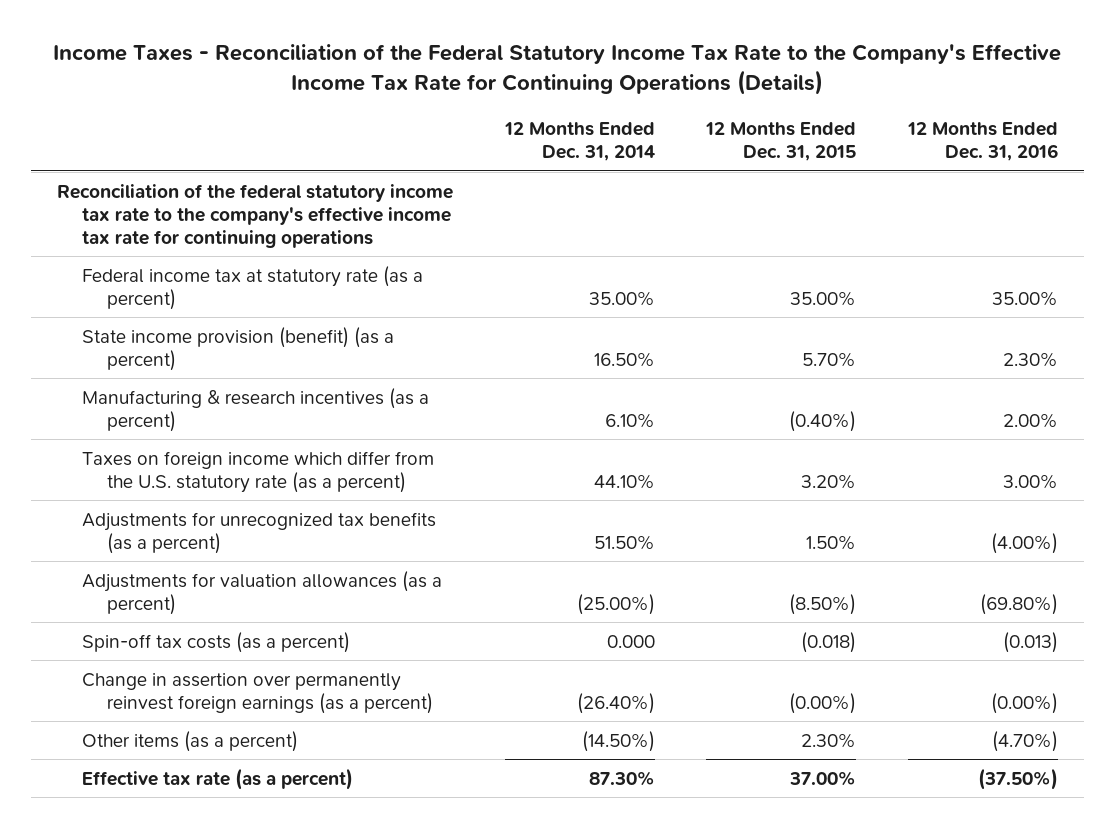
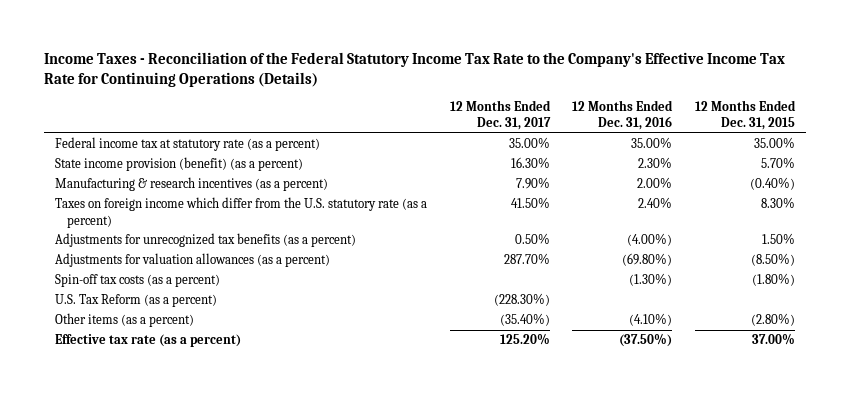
- | 12 Months Ended Dec. 31, 2014 | 12 Months Ended Dec. 31, 2015 | 12 Months Ended Dec. 31, 2016
+ | 12 Months Ended Dec. 31, 2017 | 12 Months Ended Dec. 31, 2016 | 12 Months Ended Dec. 31, 2015
- Reconciliation of the federal statutory income tax rate to the company's effective income tax rate for continuing operations
- Taxes on foreign income which differ from the U.S. statutory rate (as a percent) | 44.10% | 3.20% | 3.00%
+ Taxes on foreign income which differ from the U.S. statutory rate (as a percent) | 41.50% | 2.40% | 8.30%
- Spin-off tax costs (as a percent) | 0.000 | (0.018) | (0.013)
- Change in assertion over permanently reinvest foreign earnings (as a percent) | (26.40%) | (0.00%) | (0.00%)
- Other items (as a percent) | (14.50%) | 2.30% | (4.70%)
+ Spin-off tax costs (as a percent) | | (1.30%) | (1.80%)
+ U.S. Tax Reform (as a percent) | (228.30%) | |
+ Other items (as a percent) | (35.40%) | (4.10%) | (2.80%)

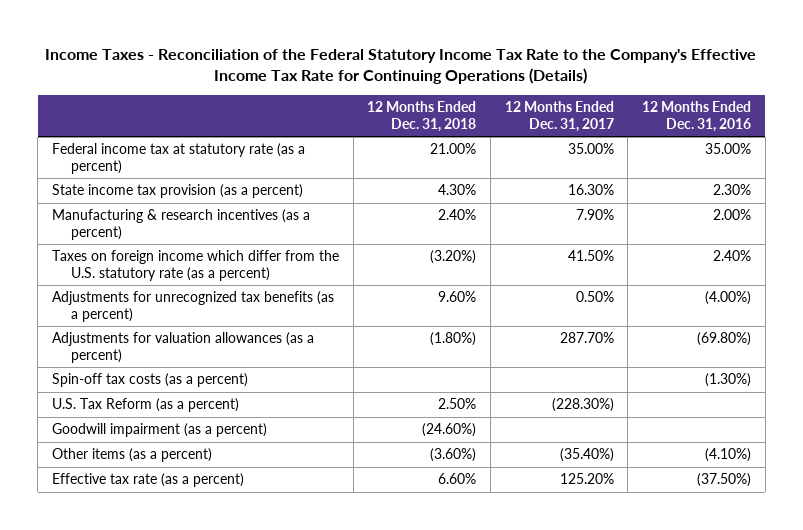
- | 12 Months Ended Dec. 31, 2017 | 12 Months Ended Dec. 31, 2016 | 12 Months Ended Dec. 31, 2015
+ | 12 Months Ended Dec. 31, 2018 | 12 Months Ended Dec. 31, 2017 | 12 Months Ended Dec. 31, 2016
- State income provision (benefit) (as a percent) | 16.30% | 2.30% | 5.70%
+ State income tax provision (as a percent) | 4.30% | 16.30% | 2.30%
+ Goodwill impairment (as a percent) | (24.60%) | |

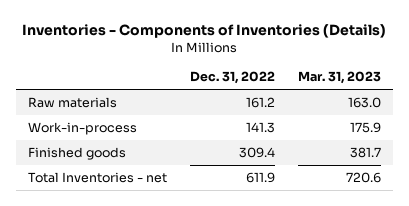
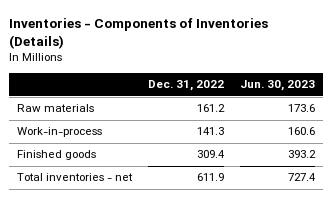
- | Dec. 31, 2022 | Mar. 31, 2023
+ | Dec. 31, 2022 | Jun. 30, 2023
- Total Inventories - net | 611.9 | 720.6
+ Total inventories - net | 611.9 | 727.4

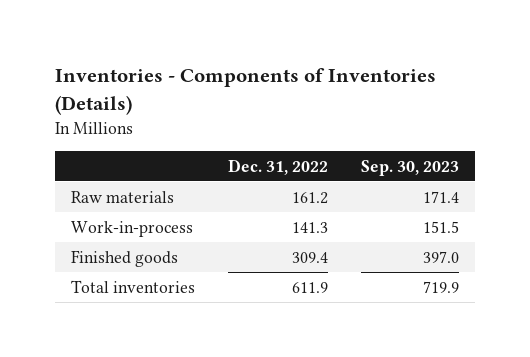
- | Dec. 31, 2022 | Jun. 30, 2023
+ | Dec. 31, 2022 | Sep. 30, 2023
- Total inventories - net | 611.9 | 727.4
+ Total inventories | 611.9 | 719.9

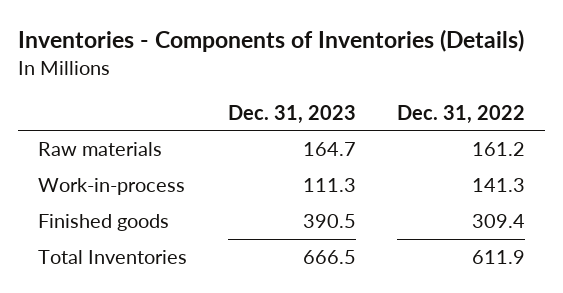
- | Dec. 31, 2022 | Sep. 30, 2023
+ | Dec. 31, 2023 | Dec. 31, 2022
- Total inventories | 611.9 | 719.9
+ Total Inventories | 666.5 | 611.9

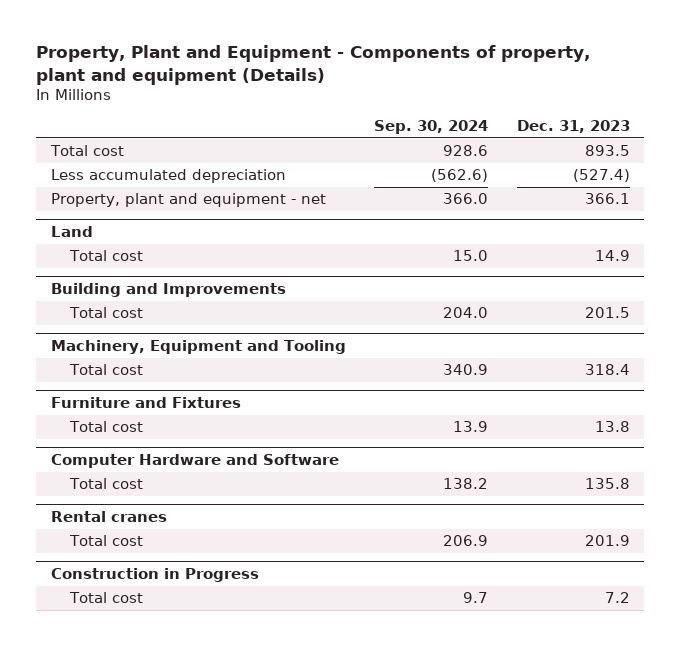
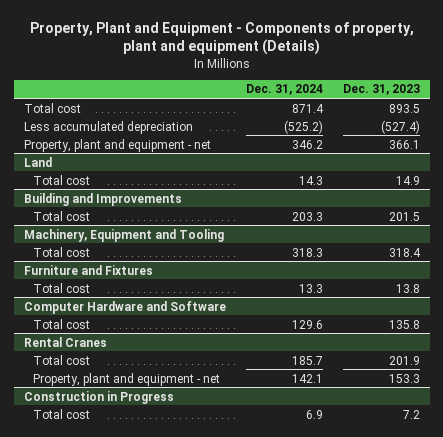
- | Sep. 30, 2024 | Dec. 31, 2023
+ | Dec. 31, 2024 | Dec. 31, 2023
- Rental cranes
+ Rental Cranes
+ Property, plant and equipment - net | 142.1 | 153.3

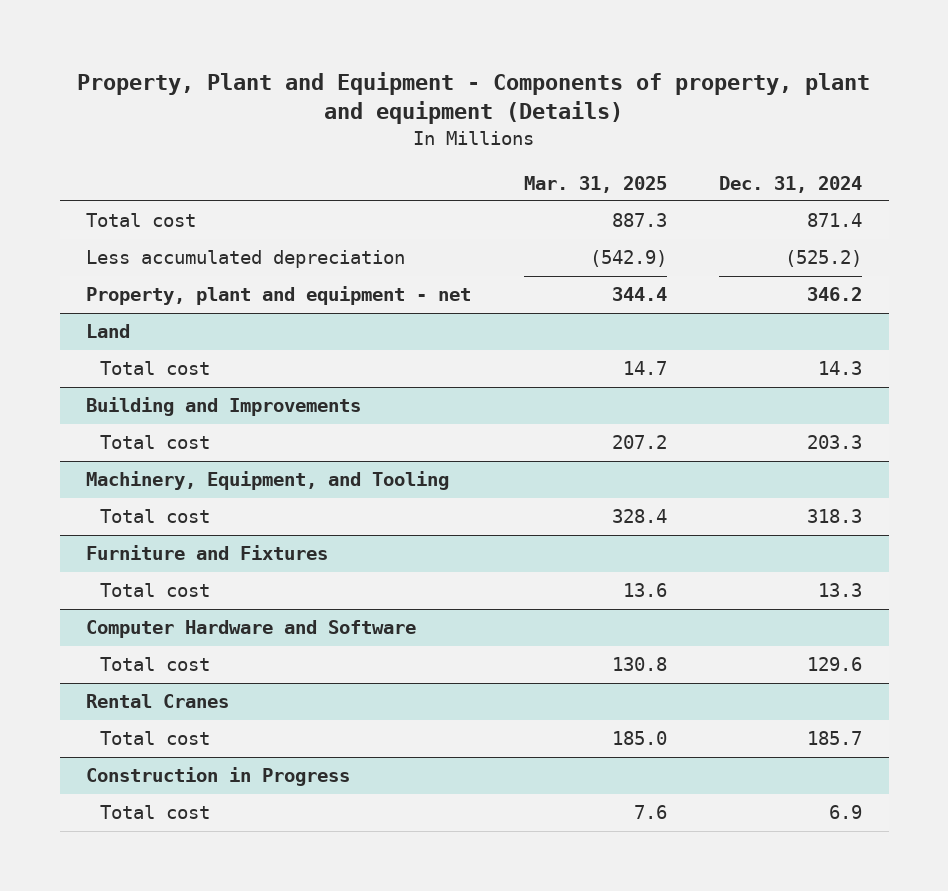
- | Dec. 31, 2024 | Dec. 31, 2023
+ | Mar. 31, 2025 | Dec. 31, 2024
- Machinery, Equipment and Tooling
+ Machinery, Equipment, and Tooling
@ Rental Cranes
- Property, plant and equipment - net | 142.1 | 153.3

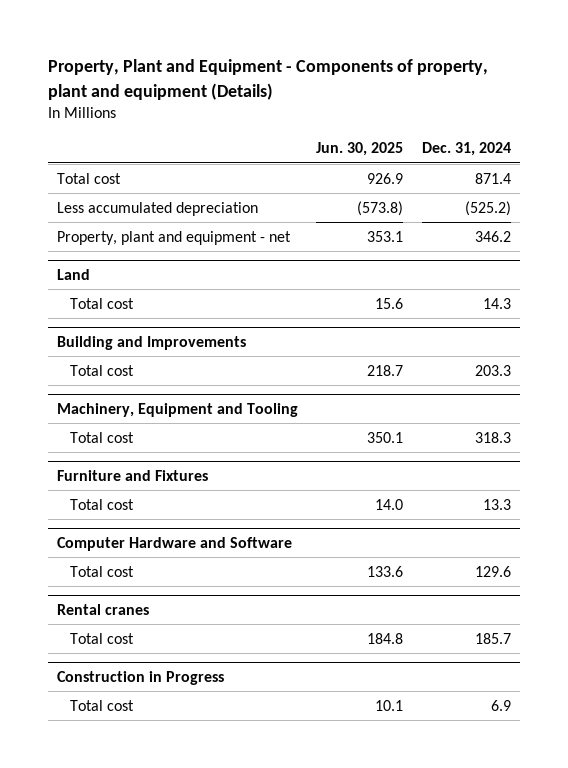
- | Mar. 31, 2025 | Dec. 31, 2024
+ | Jun. 30, 2025 | Dec. 31, 2024
- Machinery, Equipment, and Tooling
+ Machinery, Equipment and Tooling
- Rental Cranes
+ Rental cranes

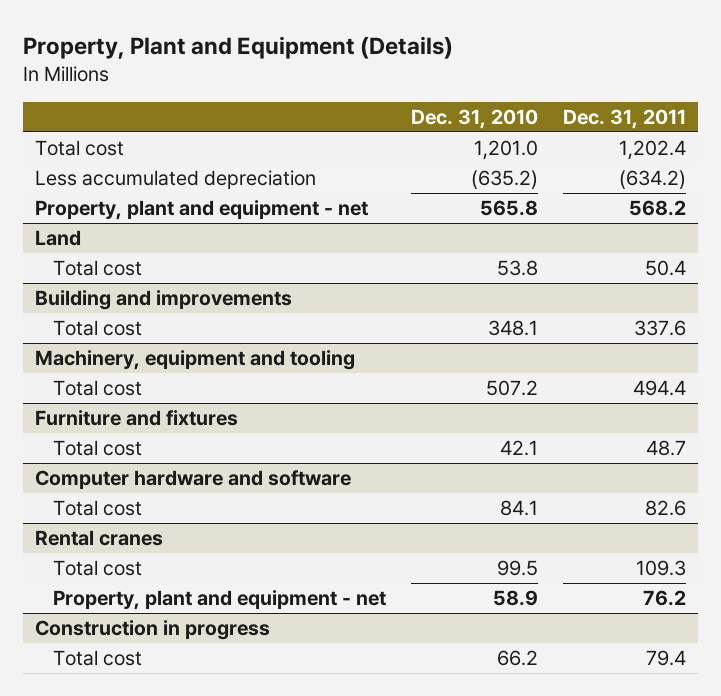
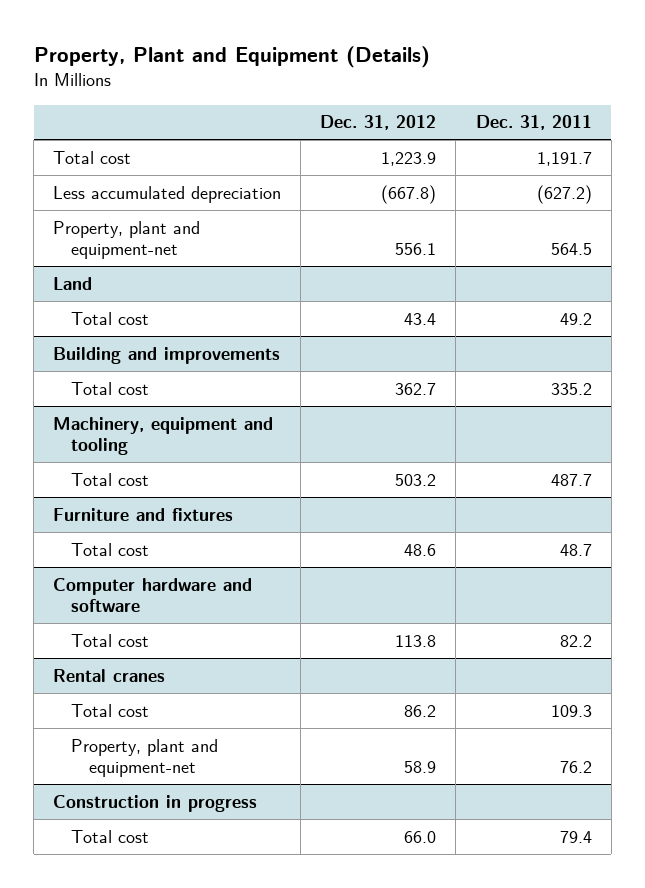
- | Dec. 31, 2010 | Dec. 31, 2011
+ | Dec. 31, 2012 | Dec. 31, 2011
- Total cost | 1,201.0 | 1,202.4
- Less accumulated depreciation | (635.2) | (634.2)
- Property, plant and equipment - net | 565.8 | 568.2
+ Total cost | 1,223.9 | 1,191.7
+ Less accumulated depreciation | (667.8) | (627.2)
+ Property, plant and equipment-net | 556.1 | 564.5
@ Land
- Total cost | 53.8 | 50.4
+ Total cost | 43.4 | 49.2
@ Building and improvements
- Total cost | 348.1 | 337.6
+ Total cost | 362.7 | 335.2
@ Machinery, equipment and tooling
- Total cost | 507.2 | 494.4
+ Total cost | 503.2 | 487.7
@ Computer hardware and software
- Total cost | 84.1 | 82.6
+ Total cost | 113.8 | 82.2
@ Rental cranes
- Property, plant and equipment - net | 58.9 | 76.2
+ Property, plant and equipment-net | 58.9 | 76.2

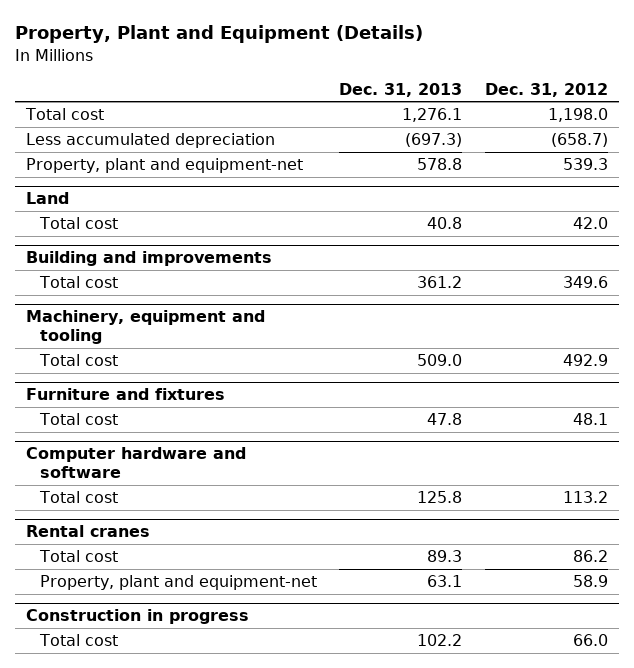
- | Dec. 31, 2012 | Dec. 31, 2011
+ | Dec. 31, 2013 | Dec. 31, 2012
- Total cost | 1,223.9 | 1,191.7
- Less accumulated depreciation | (667.8) | (627.2)
- Property, plant and equipment-net | 556.1 | 564.5
+ Total cost | 1,276.1 | 1,198.0
+ Less accumulated depreciation | (697.3) | (658.7)
+ Property, plant and equipment-net | 578.8 | 539.3
@ Land
- Total cost | 43.4 | 49.2
+ Total cost | 40.8 | 42.0
@ Building and improvements
- Total cost | 362.7 | 335.2
+ Total cost | 361.2 | 349.6
@ Machinery, equipment and tooling
- Total cost | 503.2 | 487.7
+ Total cost | 509.0 | 492.9
@ Furniture and fixtures
- Total cost | 48.6 | 48.7
+ Total cost | 47.8 | 48.1
@ Computer hardware and software
- Total cost | 113.8 | 82.2
+ Total cost | 125.8 | 113.2

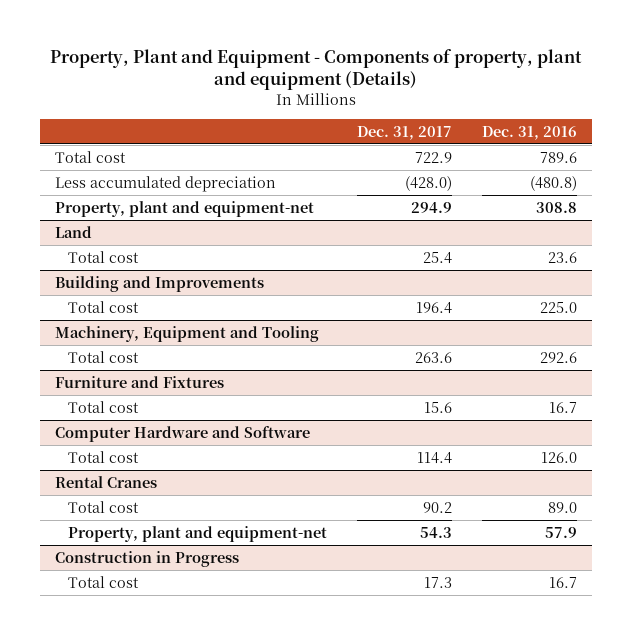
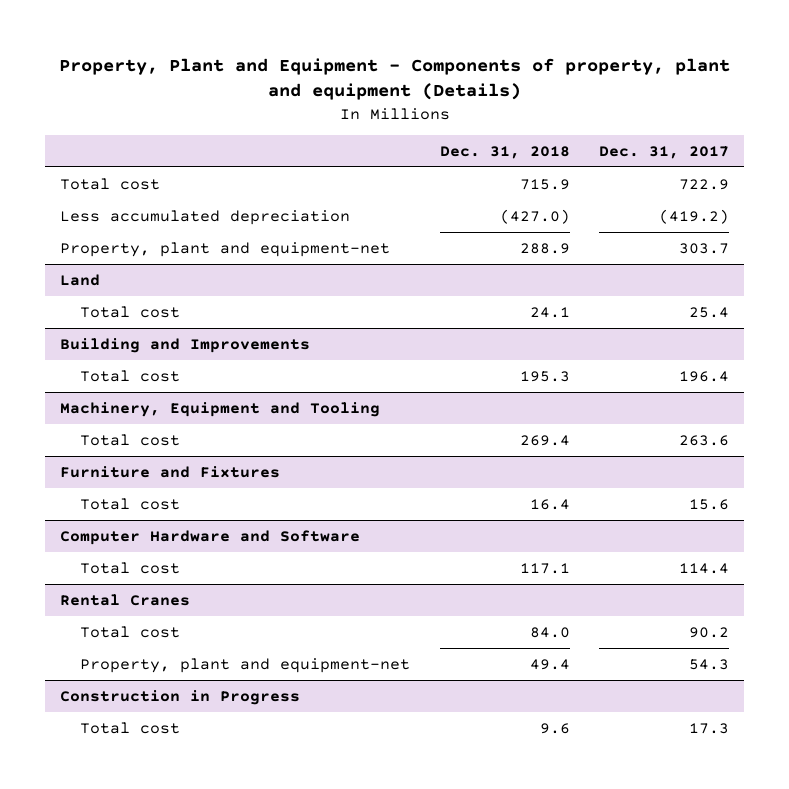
- | Dec. 31, 2017 | Dec. 31, 2016
+ | Dec. 31, 2018 | Dec. 31, 2017
- Less accumulated depreciation | (428.0) | (480.8)
- Property, plant and equipment-net | 294.9 | 308.8
+ Less accumulated depreciation | (427.0) | (419.2)
+ Property, plant and equipment-net | 288.9 | 303.7

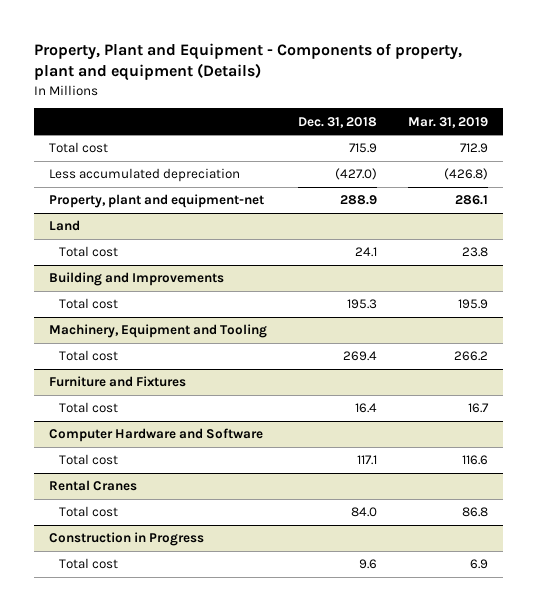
- | Dec. 31, 2018 | Dec. 31, 2017
+ | Dec. 31, 2018 | Mar. 31, 2019
@ Rental Cranes
- Property, plant and equipment-net | 49.4 | 54.3

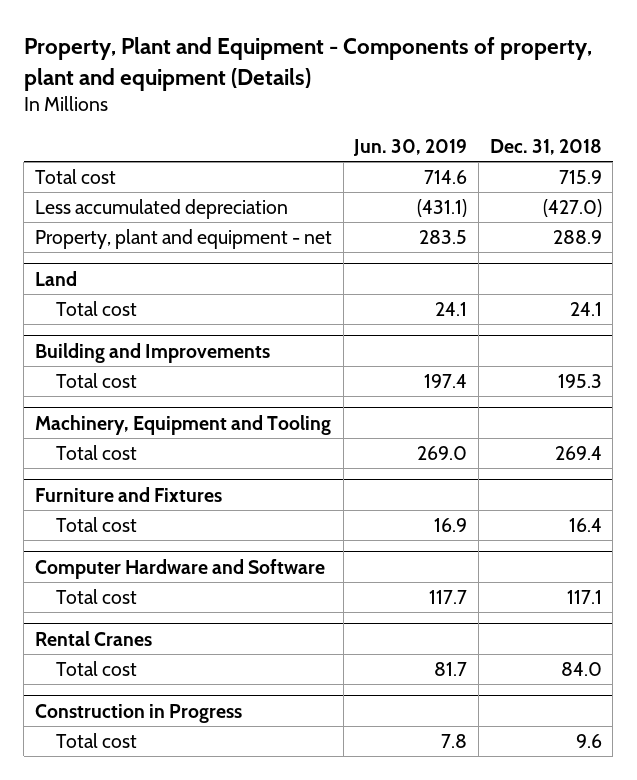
- | Dec. 31, 2018 | Mar. 31, 2019
+ | Jun. 30, 2019 | Dec. 31, 2018
- Property, plant and equipment-net | 288.9 | 286.1
+ Property, plant and equipment - net | 283.5 | 288.9

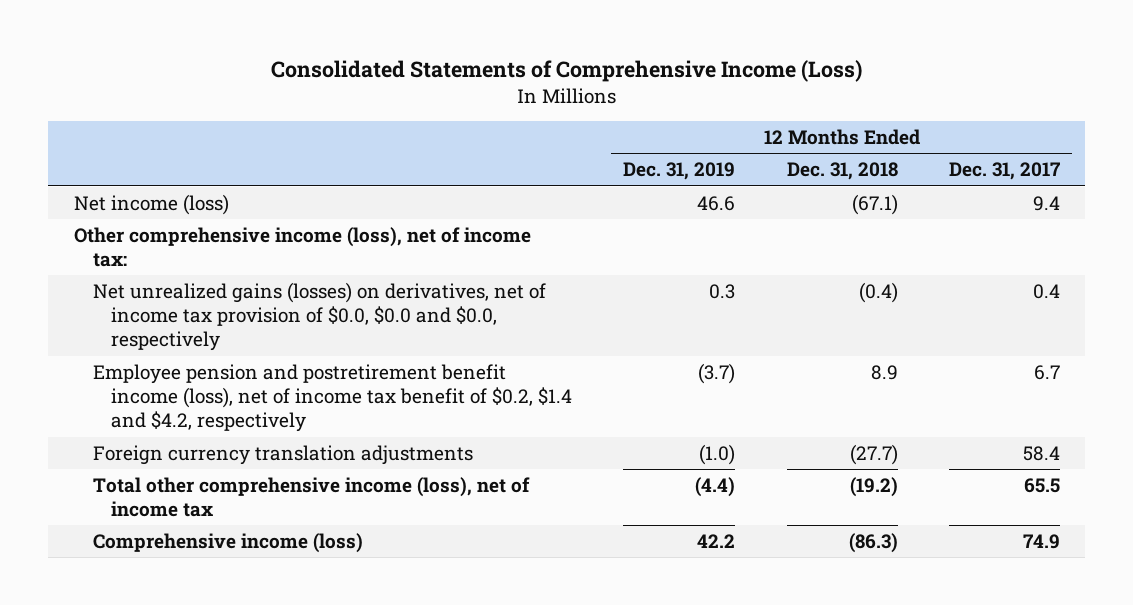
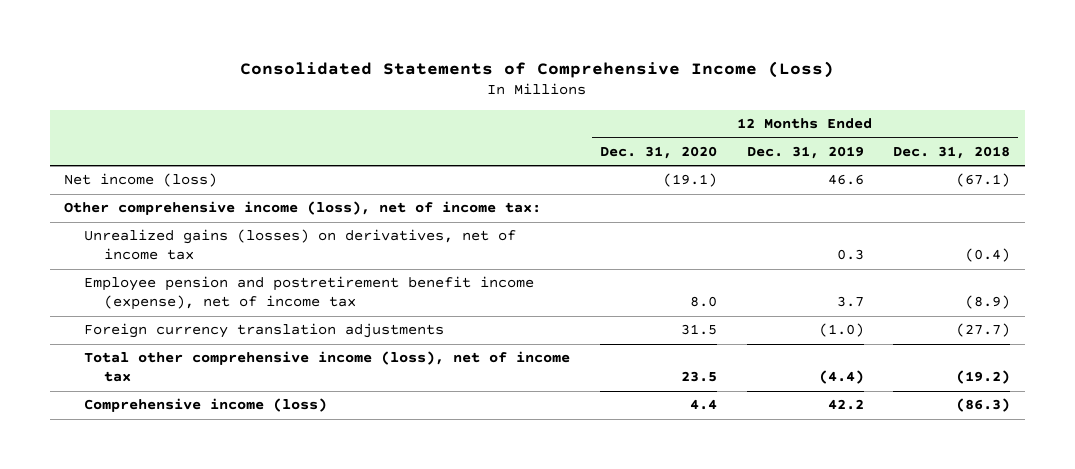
- | 12 Months Ended Dec. 31, 2019 | 12 Months Ended Dec. 31, 2018 | 12 Months Ended Dec. 31, 2017
+ | 12 Months Ended Dec. 31, 2020 | 12 Months Ended Dec. 31, 2019 | 12 Months Ended Dec. 31, 2018
- Net unrealized gains (losses) on derivatives, net of income tax provision of $0.0, $0.0 and $0.0, respectively | 0.3 | (0.4) | 0.4
- Employee pension and postretirement benefit income (loss), net of income tax benefit of $0.2, $1.4 and $4.2, respectively | (3.7) | 8.9 | 6.7
+ Unrealized gains (losses) on derivatives, net of income tax | | 0.3 | (0.4)
+ Employee pension and postretirement benefit income (expense), net of income tax | 8.0 | 3.7 | (8.9)

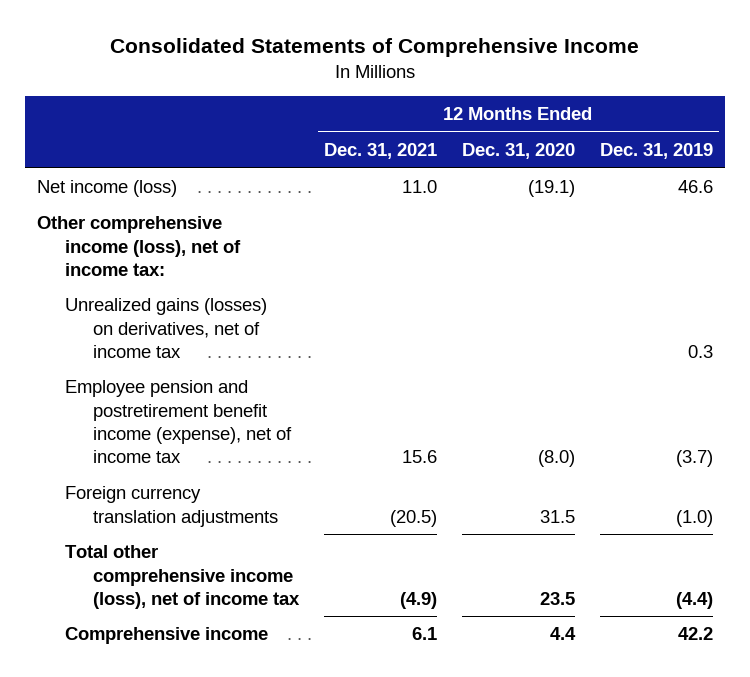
- Consolidated Statements of Comprehensive Income (Loss)
+ Consolidated Statements of Comprehensive Income
- | 12 Months Ended Dec. 31, 2020 | 12 Months Ended Dec. 31, 2019 | 12 Months Ended Dec. 31, 2018
+ | 12 Months Ended Dec. 31, 2021 | 12 Months Ended Dec. 31, 2020 | 12 Months Ended Dec. 31, 2019
- Employee pension and postretirement benefit income (expense), net of income tax | 8.0 | 3.7 | (8.9)
+ Employee pension and postretirement benefit income (expense), net of income tax | 15.6 | (8.0) | (3.7)
- Comprehensive income (loss) | 4.4 | 42.2 | (86.3)
+ Comprehensive income | 6.1 | 4.4 | 42.2

